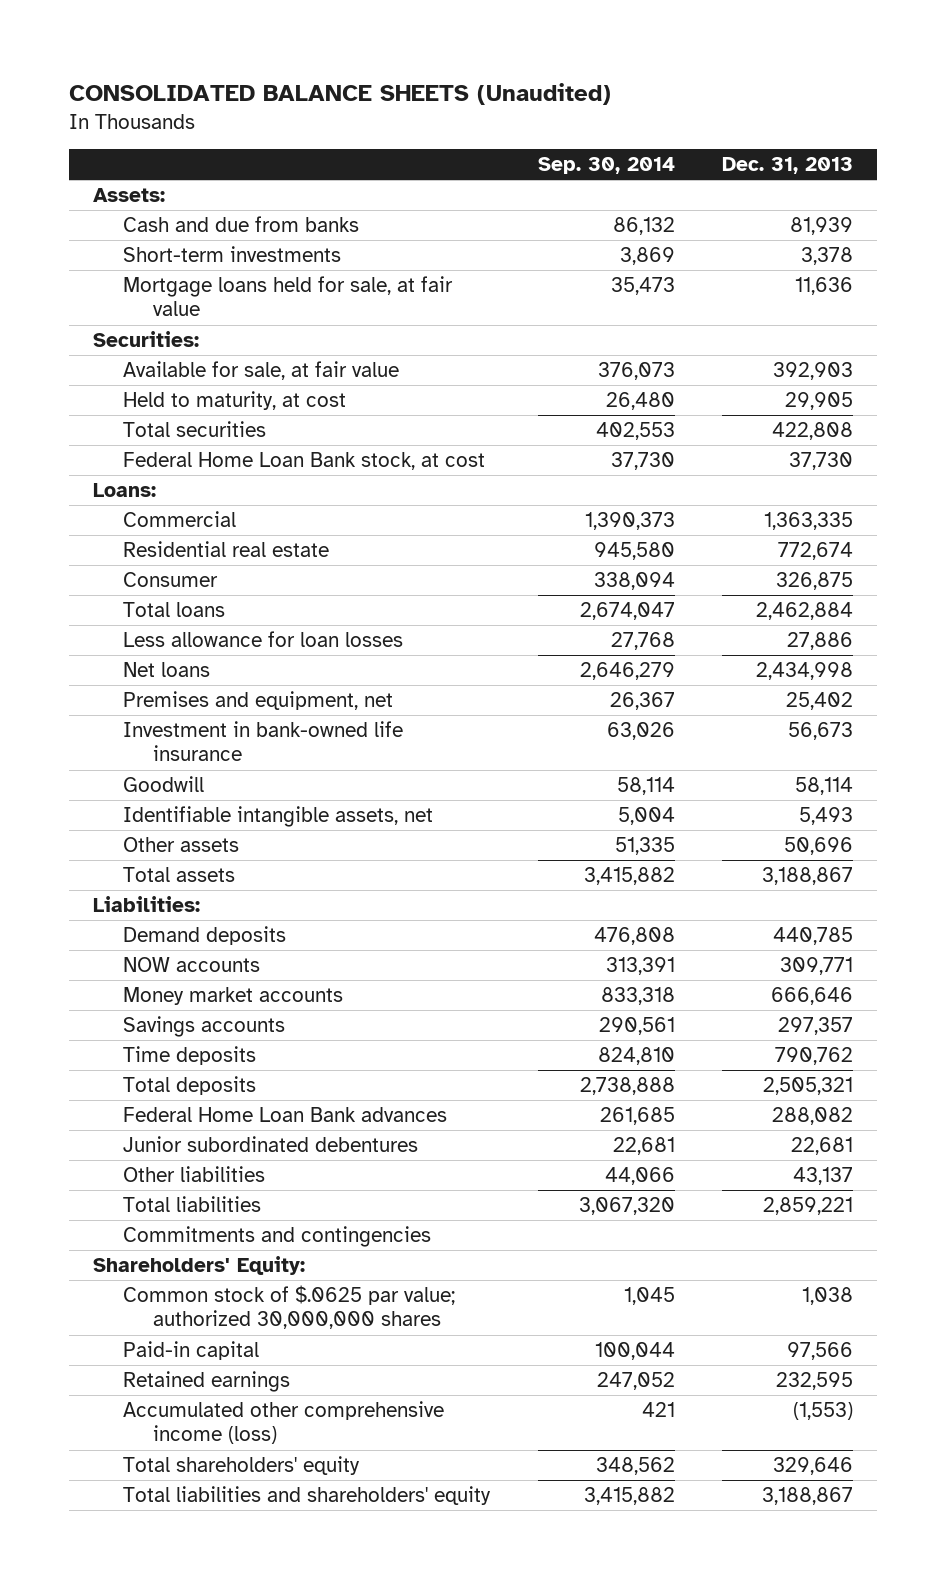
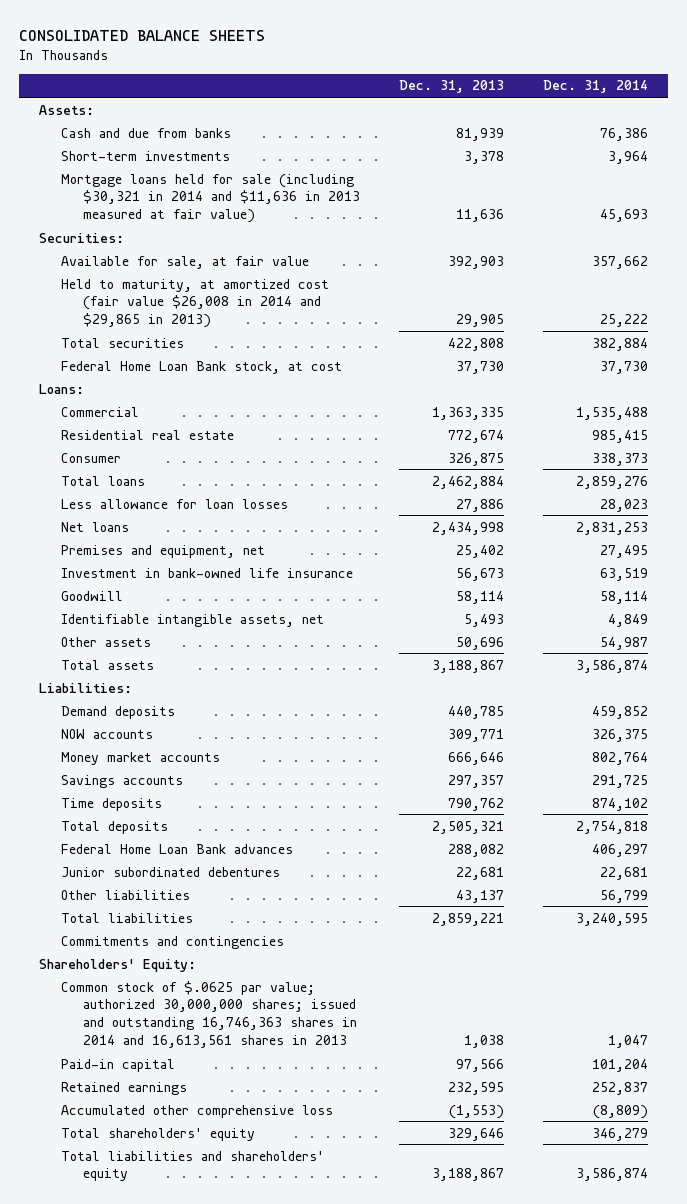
- CONSOLIDATED BALANCE SHEETS (Unaudited)
+ CONSOLIDATED BALANCE SHEETS
- | Sep. 30, 2014 | Dec. 31, 2013
+ | Dec. 31, 2013 | Dec. 31, 2014
- Mortgage loans held for sale, at fair value | 35,473 | 11,636
+ Mortgage loans held for sale (including $30,321 in 2014 and $11,636 in 2013 measured at fair value) | 11,636 | 45,693
- Held to maturity, at cost | 26,480 | 29,905
+ Held to maturity, at amortized cost (fair value $26,008 in 2014 and $29,865 in 2013) | 29,905 | 25,222
- Common stock of $.0625 par value; authorized 30,000,000 shares | 1,045 | 1,038
+ Common stock of $.0625 par value; authorized 30,000,000 shares; issued and outstanding 16,746,363 shares in 2014 and 16,613,561 shares in 2013 | 1,038 | 1,047
- Accumulated other comprehensive income (loss) | 421 | (1,553)
+ Accumulated other comprehensive loss | (1,553) | (8,809)

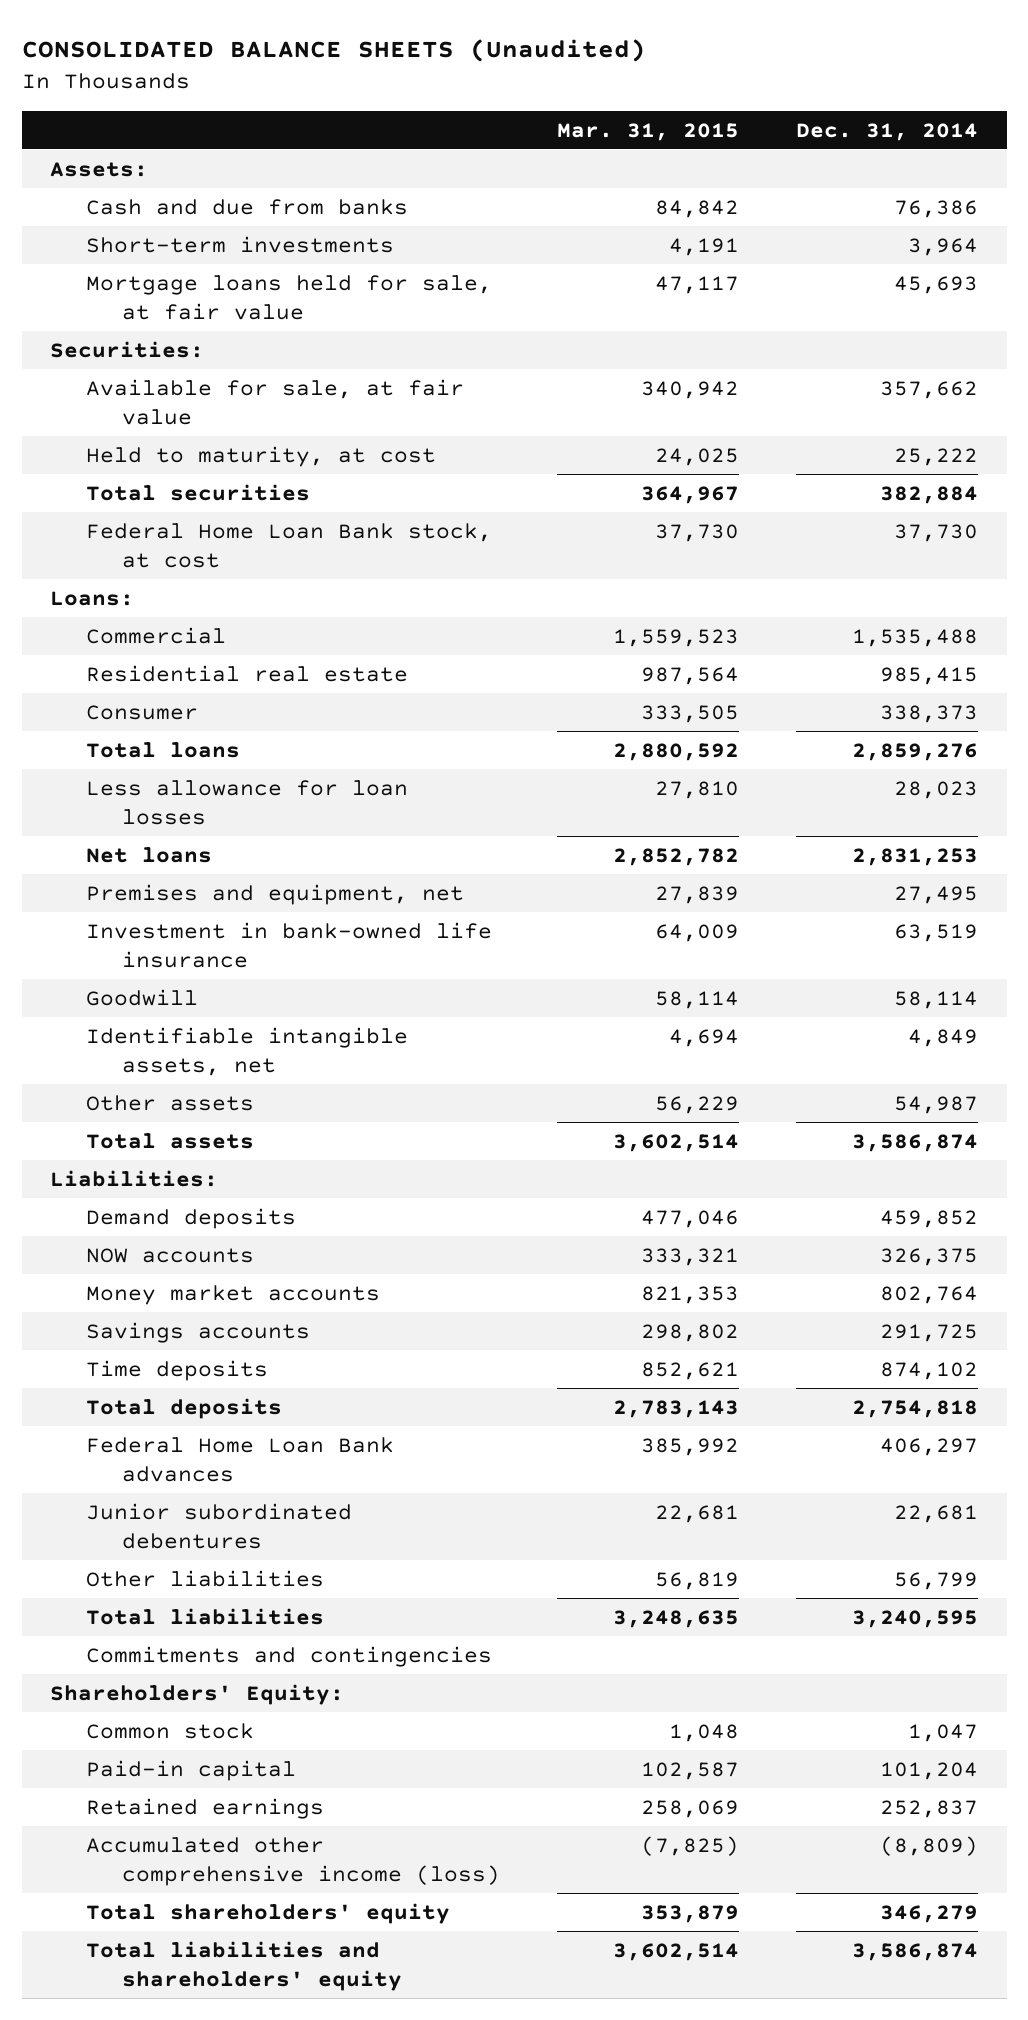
- CONSOLIDATED BALANCE SHEETS
+ CONSOLIDATED BALANCE SHEETS (Unaudited)
- | Dec. 31, 2013 | Dec. 31, 2014
+ | Mar. 31, 2015 | Dec. 31, 2014
- Mortgage loans held for sale (including $30,321 in 2014 and $11,636 in 2013 measured at fair value) | 11,636 | 45,693
+ Mortgage loans held for sale, at fair value | 47,117 | 45,693
- Held to maturity, at amortized cost (fair value $26,008 in 2014 and $29,865 in 2013) | 29,905 | 25,222
+ Held to maturity, at cost | 24,025 | 25,222
- Common stock of $.0625 par value; authorized 30,000,000 shares; issued and outstanding 16,746,363 shares in 2014 and 16,613,561 shares in 2013 | 1,038 | 1,047
+ Common stock | 1,048 | 1,047
- Accumulated other comprehensive loss | (1,553) | (8,809)
+ Accumulated other comprehensive income (loss) | (7,825) | (8,809)

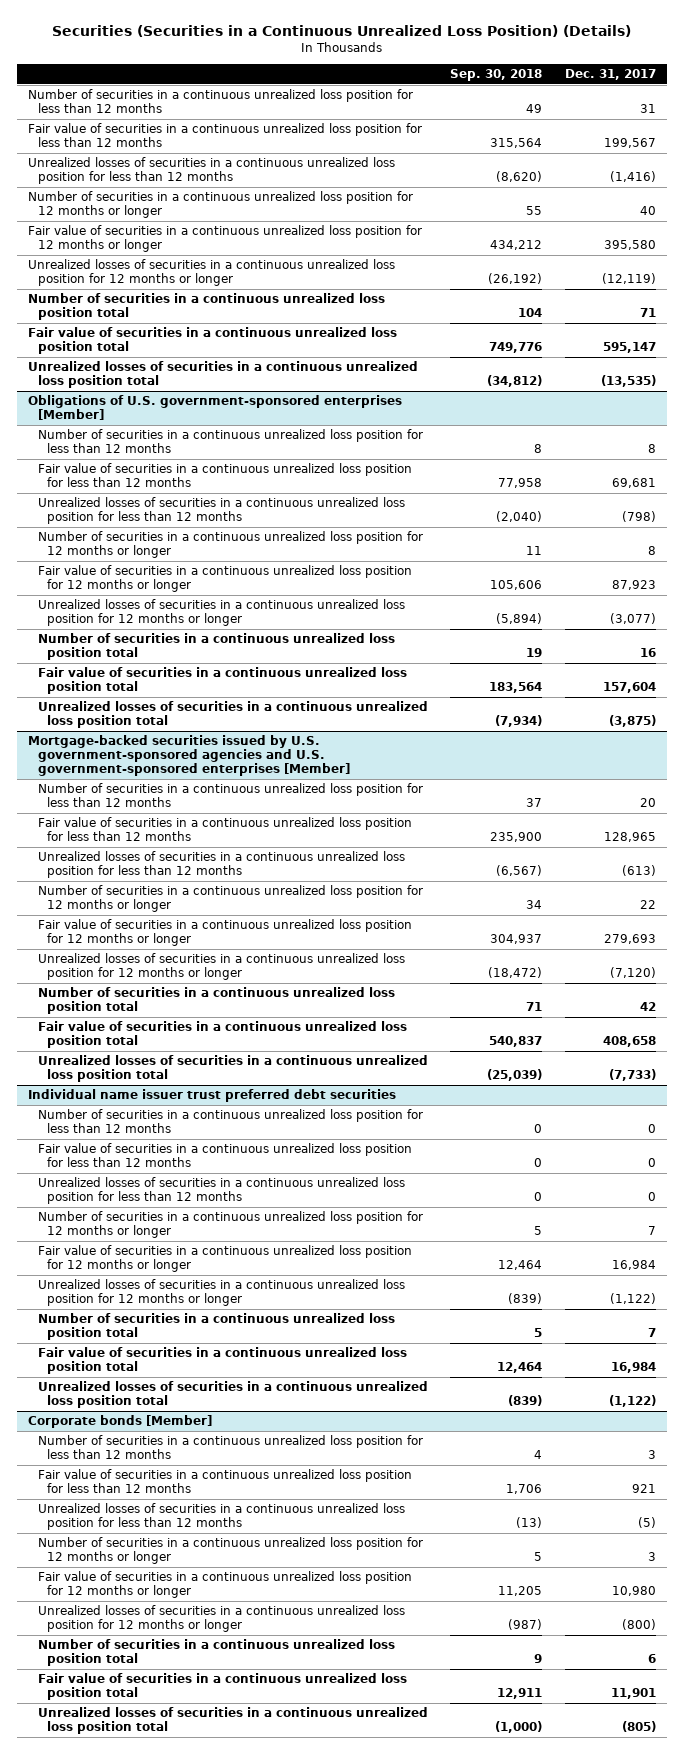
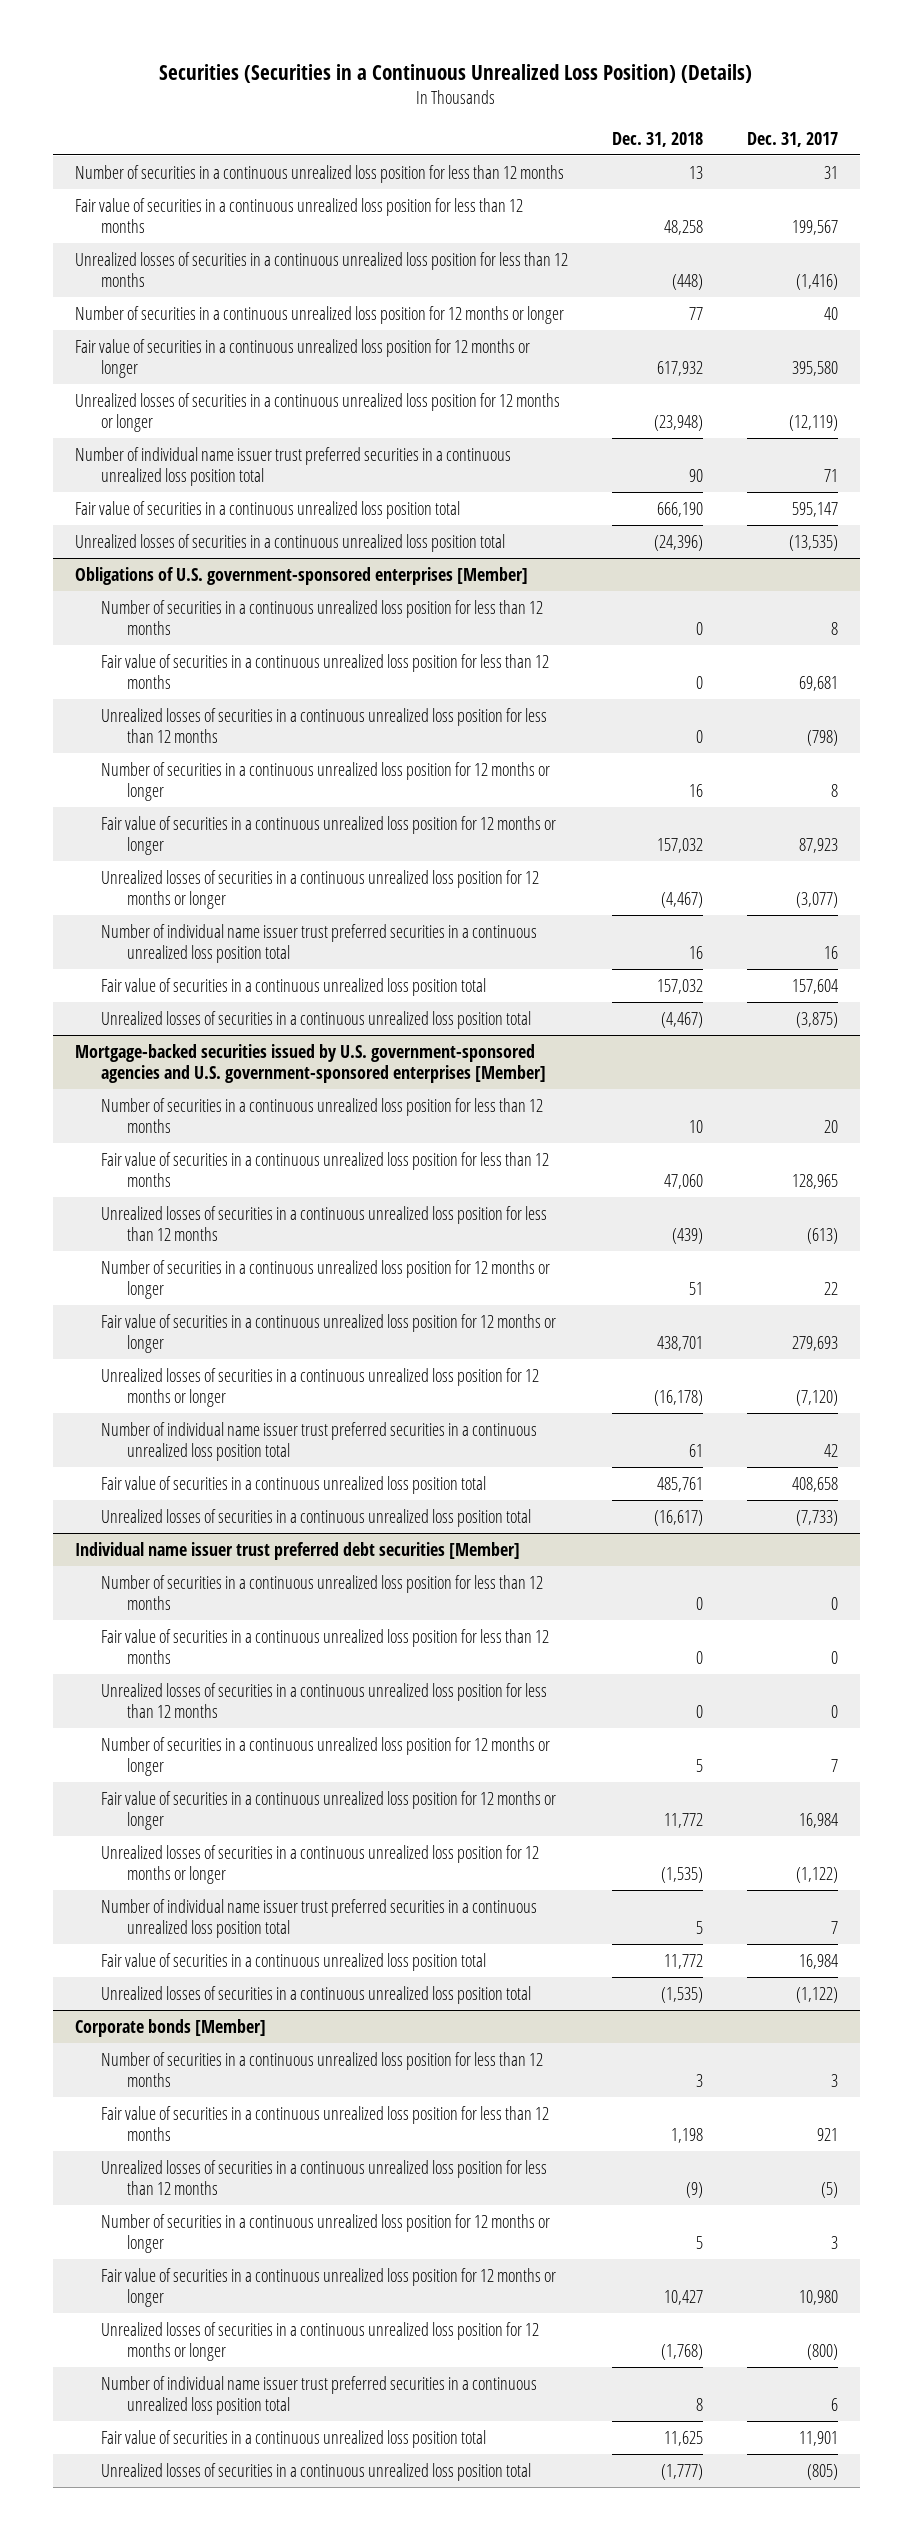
- | Sep. 30, 2018 | Dec. 31, 2017
+ | Dec. 31, 2018 | Dec. 31, 2017
- Number of securities in a continuous unrealized loss position total | 104 | 71
+ Number of individual name issuer trust preferred securities in a continuous unrealized loss position total | 90 | 71
@ Obligations of U.S. government-sponsored enterprises [Member]
- Number of securities in a continuous unrealized loss position total | 19 | 16
+ Number of individual name issuer trust preferred securities in a continuous unrealized loss position total | 16 | 16
@ Mortgage-backed securities issued by U.S. government-sponsored agencies and U.S. government-sponsored enterprises [Member]
- Number of securities in a continuous unrealized loss position total | 71 | 42
+ Number of individual name issuer trust preferred securities in a continuous unrealized loss position total | 61 | 42
- Individual name issuer trust preferred debt securities
+ Individual name issuer trust preferred debt securities [Member]
- Number of securities in a continuous unrealized loss position total | 5 | 7
+ Number of individual name issuer trust preferred securities in a continuous unrealized loss position total | 5 | 7
@ Corporate bonds [Member]
- Number of securities in a continuous unrealized loss position total | 9 | 6
+ Number of individual name issuer trust preferred securities in a continuous unrealized loss position total | 8 | 6

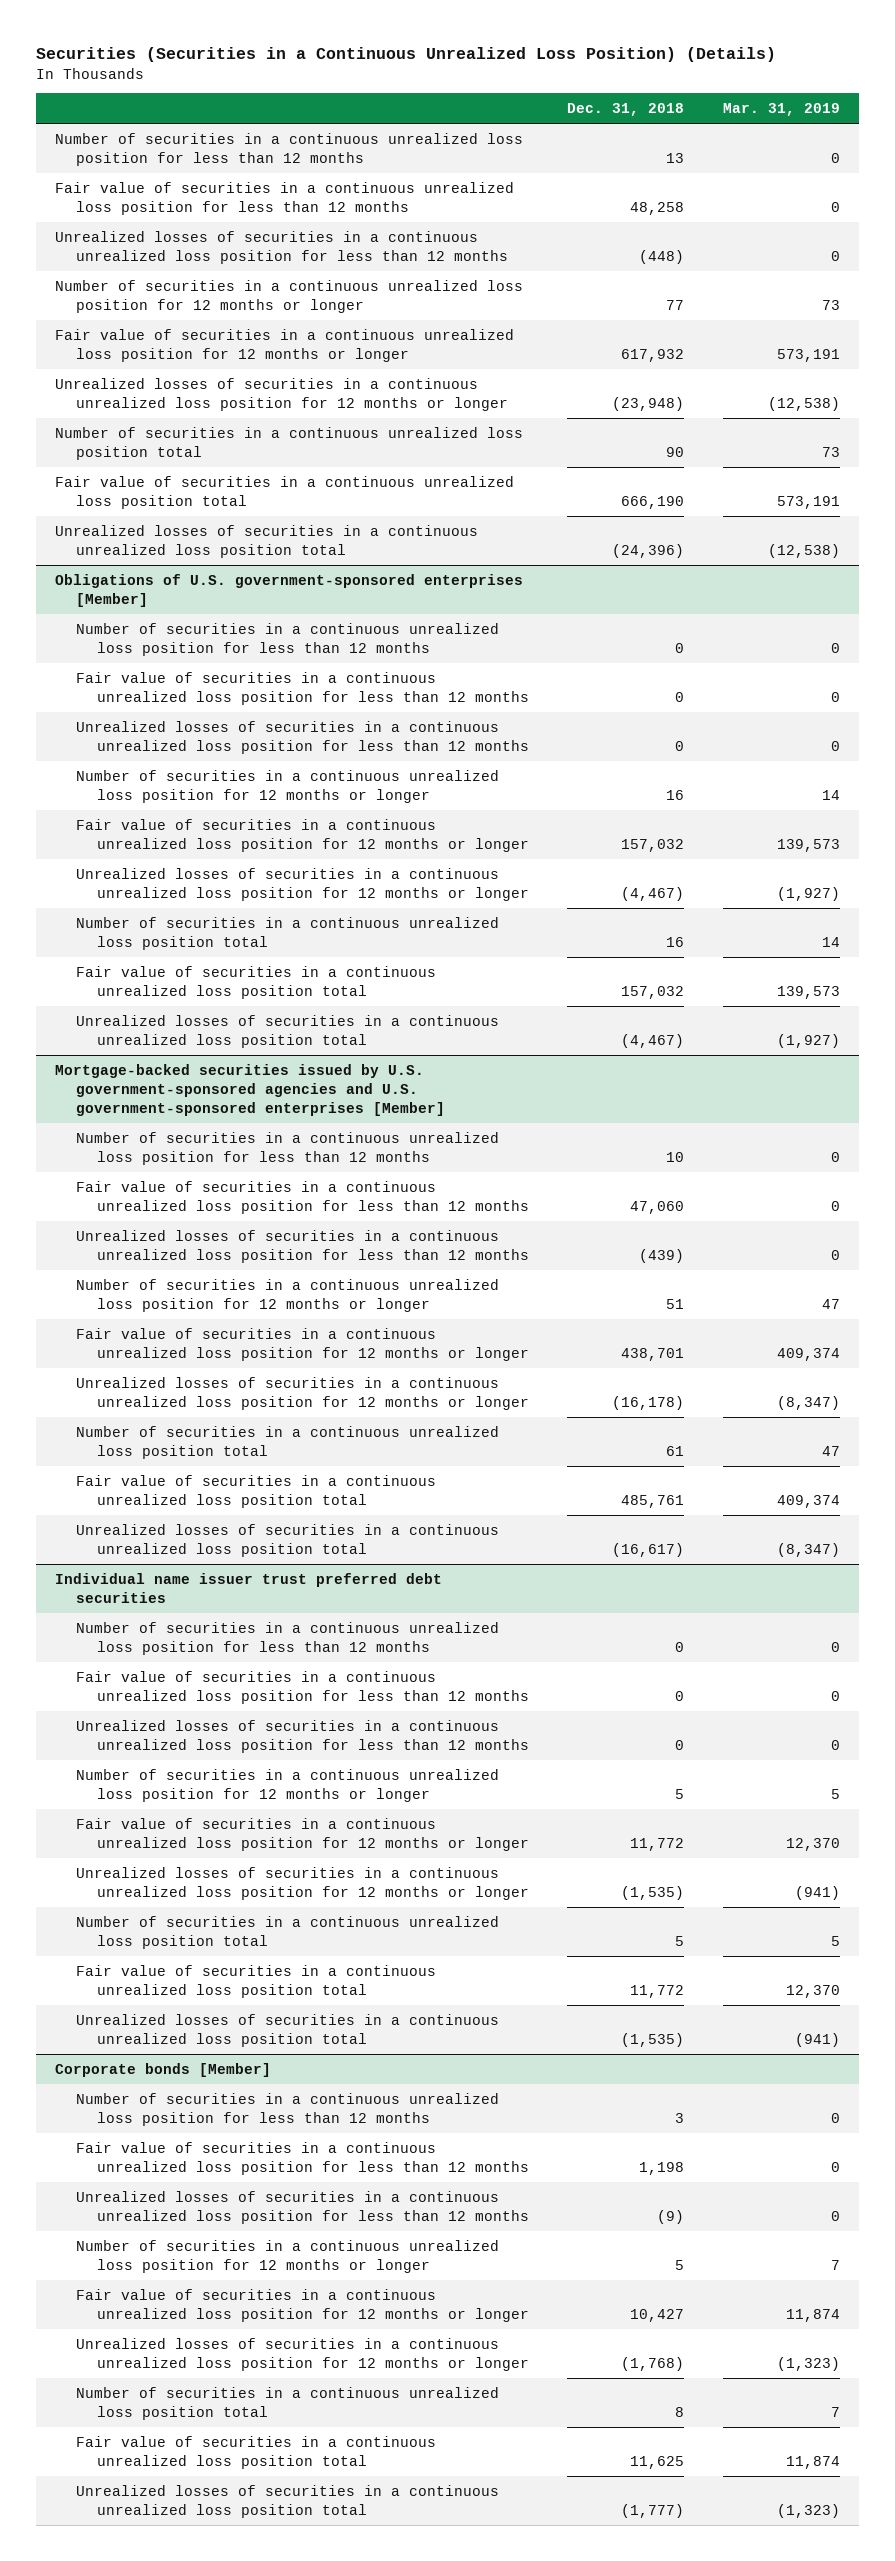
- | Dec. 31, 2018 | Dec. 31, 2017
+ | Dec. 31, 2018 | Mar. 31, 2019
- Number of individual name issuer trust preferred securities in a continuous unrealized loss position total | 90 | 71
+ Number of securities in a continuous unrealized loss position total | 90 | 73
@ Obligations of U.S. government-sponsored enterprises [Member]
- Number of individual name issuer trust preferred securities in a continuous unrealized loss position total | 16 | 16
+ Number of securities in a continuous unrealized loss position total | 16 | 14
@ Mortgage-backed securities issued by U.S. government-sponsored agencies and U.S. government-sponsored enterprises [Member]
- Number of individual name issuer trust preferred securities in a continuous unrealized loss position total | 61 | 42
+ Number of securities in a continuous unrealized loss position total | 61 | 47
- Individual name issuer trust preferred debt securities [Member]
+ Individual name issuer trust preferred debt securities
- Number of individual name issuer trust preferred securities in a continuous unrealized loss position total | 5 | 7
+ Number of securities in a continuous unrealized loss position total | 5 | 5
@ Corporate bonds [Member]
- Number of individual name issuer trust preferred securities in a continuous unrealized loss position total | 8 | 6
+ Number of securities in a continuous unrealized loss position total | 8 | 7

